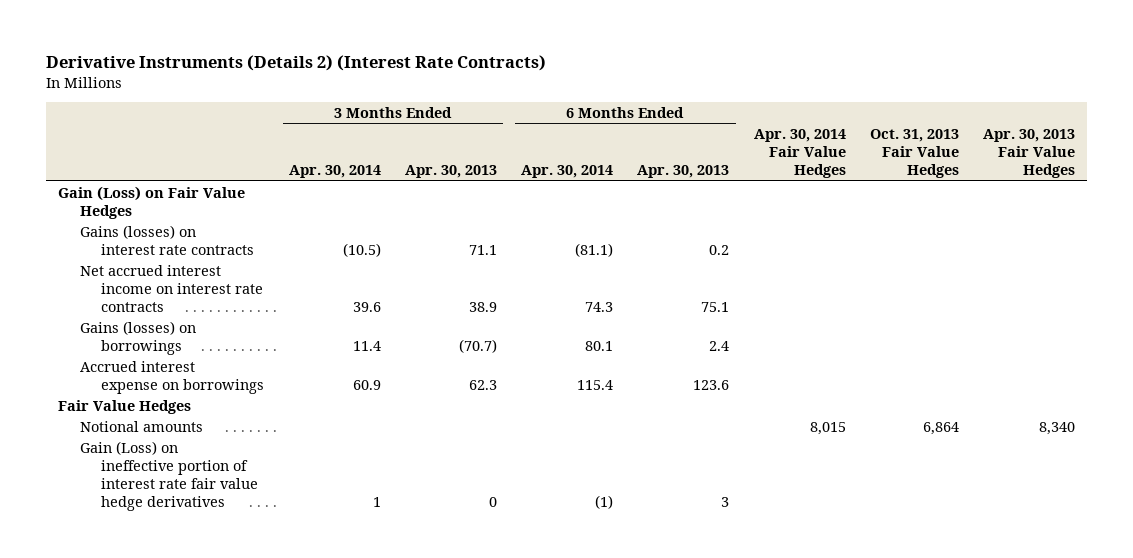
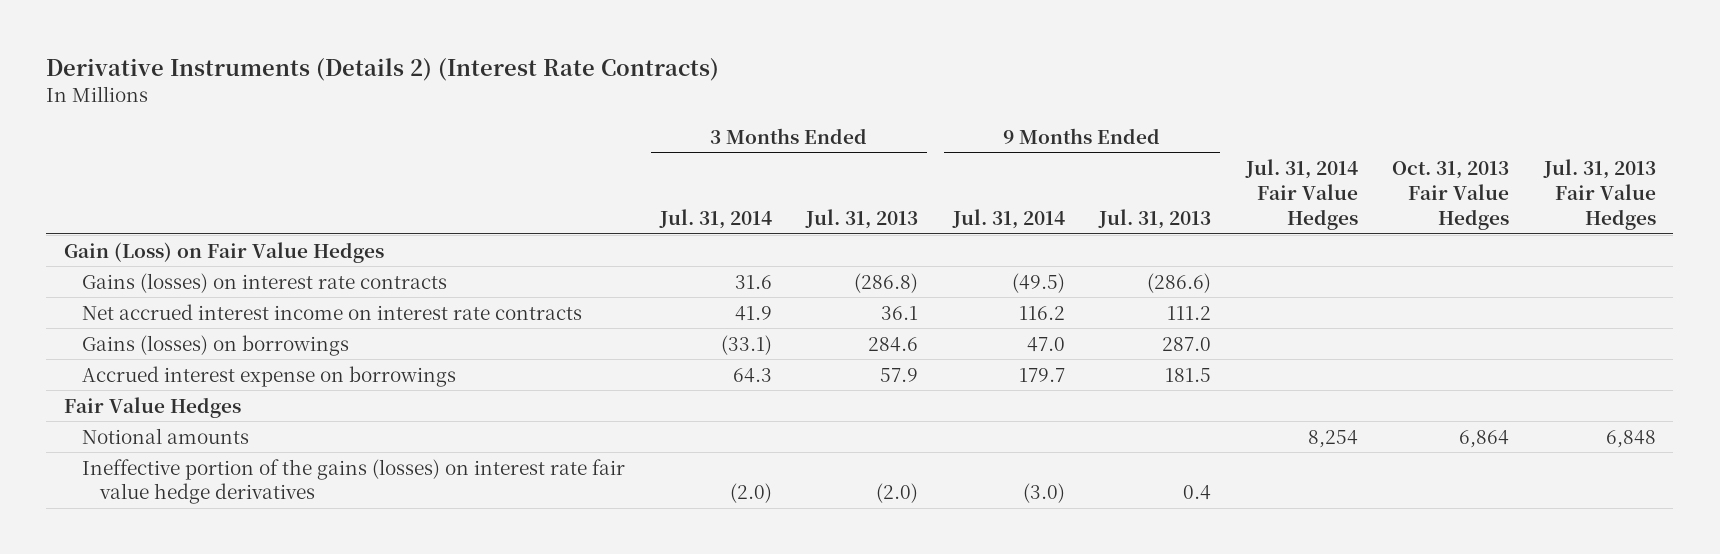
- | 3 Months Ended Apr. 30, 2014 | 3 Months Ended Apr. 30, 2013 | 6 Months Ended Apr. 30, 2014 | 6 Months Ended Apr. 30, 2013 | Apr. 30, 2014 Fair Value Hedges | Oct. 31, 2013 Fair Value Hedges | Apr. 30, 2013 Fair Value Hedges
+ | 3 Months Ended Jul. 31, 2014 | 3 Months Ended Jul. 31, 2013 | 9 Months Ended Jul. 31, 2014 | 9 Months Ended Jul. 31, 2013 | Jul. 31, 2014 Fair Value Hedges | Oct. 31, 2013 Fair Value Hedges | Jul. 31, 2013 Fair Value Hedges
- Gain (Loss) on ineffective portion of interest rate fair value hedge derivatives | 1 | 0 | (1) | 3 | | |
+ Ineffective portion of the gains (losses) on interest rate fair value hedge derivatives | (2.0) | (2.0) | (3.0) | 0.4 | | |

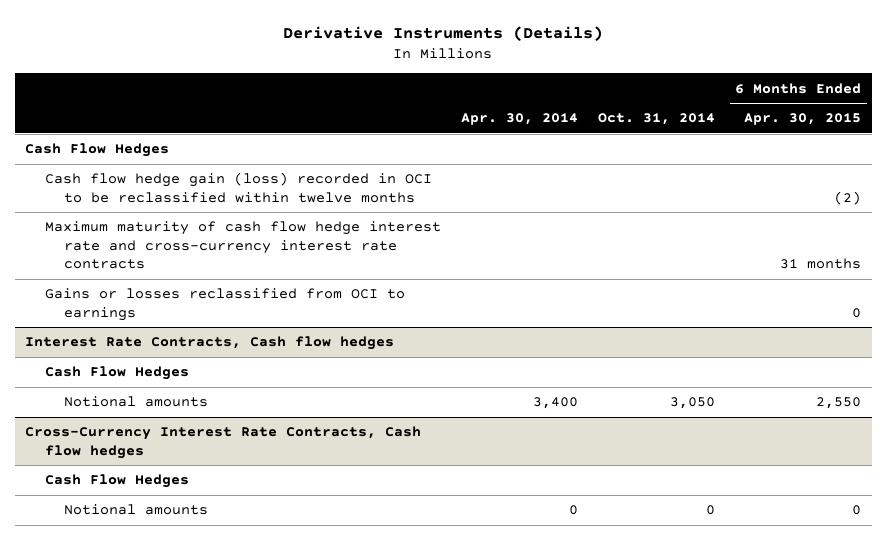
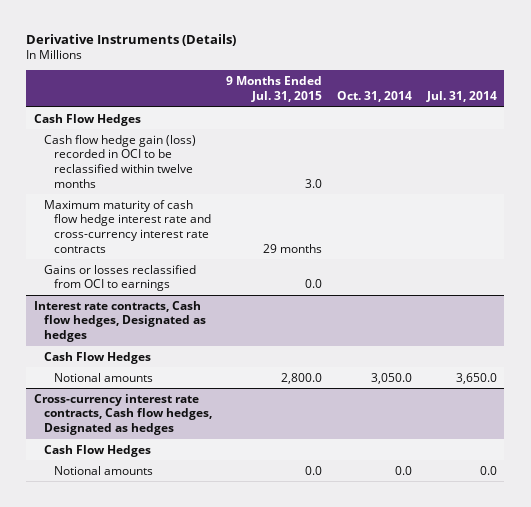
- | Apr. 30, 2014 | Oct. 31, 2014 | 6 Months Ended Apr. 30, 2015
+ | 9 Months Ended Jul. 31, 2015 | Oct. 31, 2014 | Jul. 31, 2014
- Interest Rate Contracts, Cash flow hedges
+ Interest rate contracts, Cash flow hedges, Designated as hedges
- Notional amounts | 3,400 | 3,050 | 2,550
- Cross-Currency Interest Rate Contracts, Cash flow hedges
+ Notional amounts | 2,800.0 | 3,050.0 | 3,650.0
+ Cross-currency interest rate contracts, Cash flow hedges, Designated as hedges
- Notional amounts | 0 | 0 | 0
+ Notional amounts | 0.0 | 0.0 | 0.0

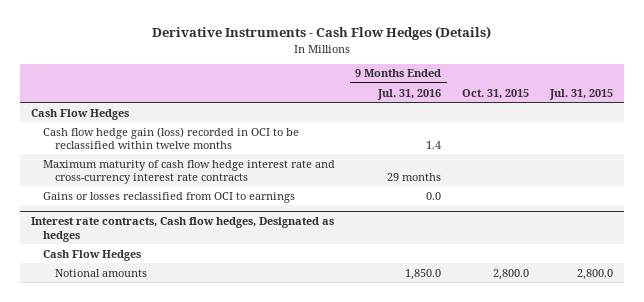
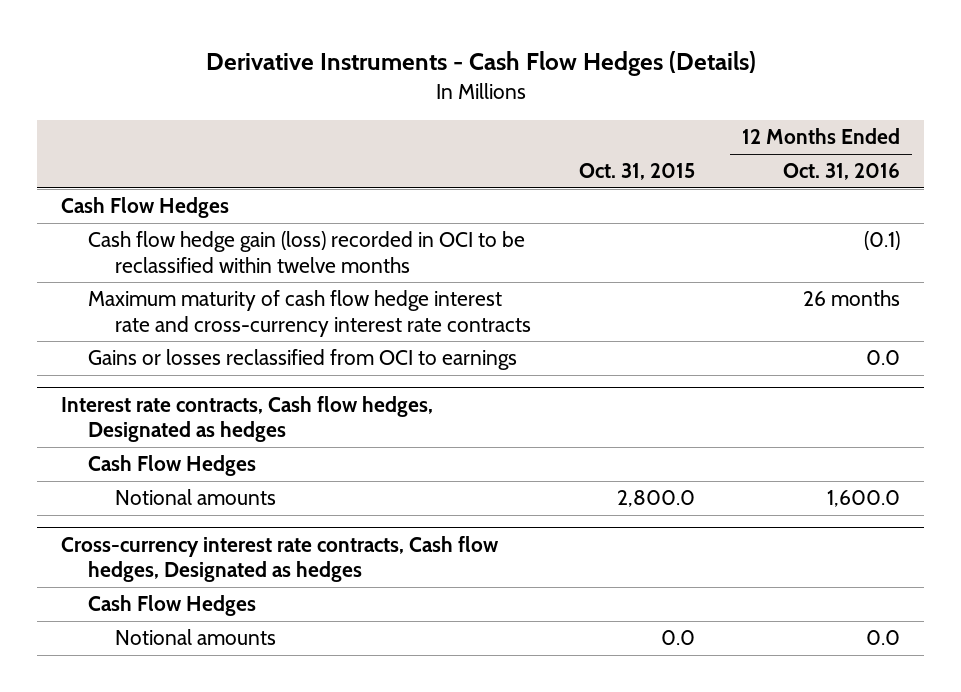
- | 9 Months Ended Jul. 31, 2016 | Oct. 31, 2015 | Jul. 31, 2015
+ | Oct. 31, 2015 | 12 Months Ended Oct. 31, 2016
+ Cross-currency interest rate contracts, Cash flow hedges, Designated as hedges
+ Cash Flow Hedges
+ Notional amounts | 0.0 | 0.0

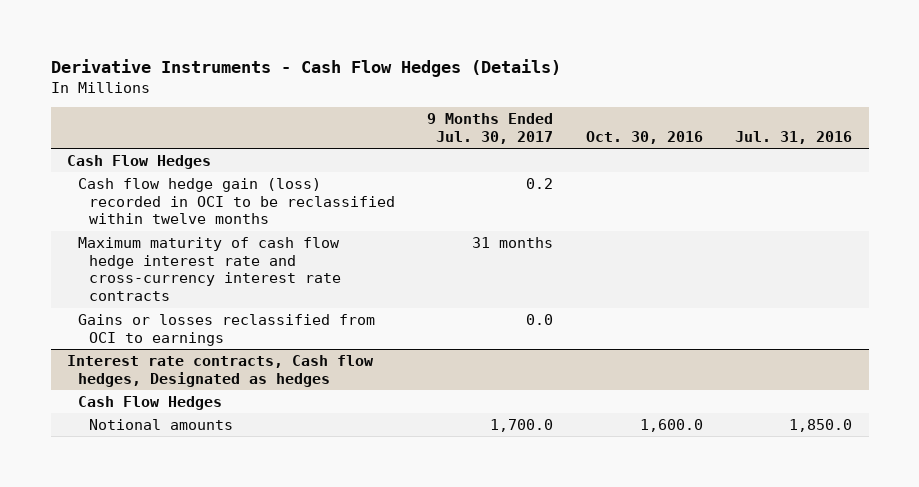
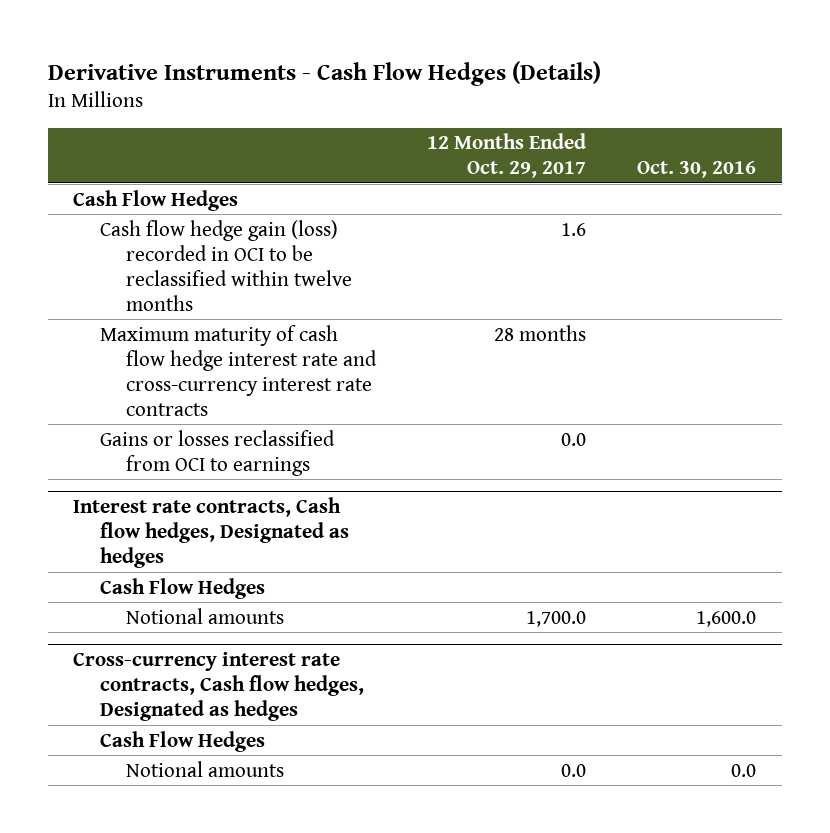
- | 9 Months Ended Jul. 30, 2017 | Oct. 30, 2016 | Jul. 31, 2016
+ | 12 Months Ended Oct. 29, 2017 | Oct. 30, 2016
+ Cross-currency interest rate contracts, Cash flow hedges, Designated as hedges
+ Cash Flow Hedges
+ Notional amounts | 0.0 | 0.0

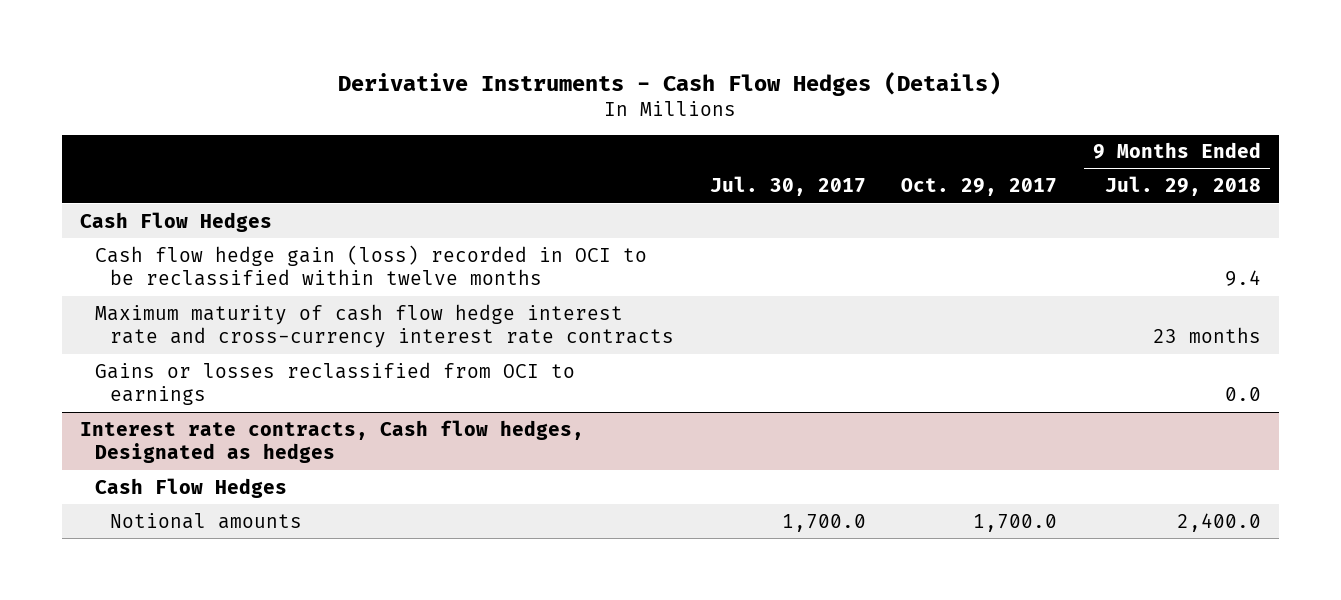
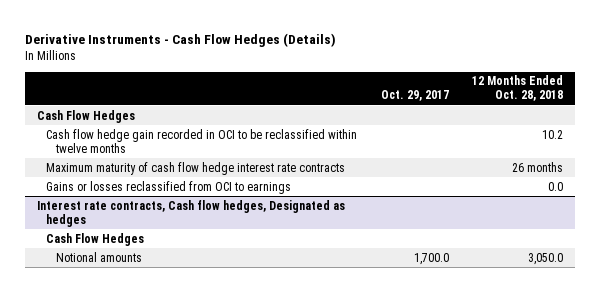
- | Jul. 30, 2017 | Oct. 29, 2017 | 9 Months Ended Jul. 29, 2018
+ | Oct. 29, 2017 | 12 Months Ended Oct. 28, 2018
- Cash flow hedge gain (loss) recorded in OCI to be reclassified within twelve months | | | 9.4
- Maximum maturity of cash flow hedge interest rate and cross-currency interest rate contracts | | | 23 months
+ Cash flow hedge gain recorded in OCI to be reclassified within twelve months | | 10.2
+ Maximum maturity of cash flow hedge interest rate contracts | | 26 months

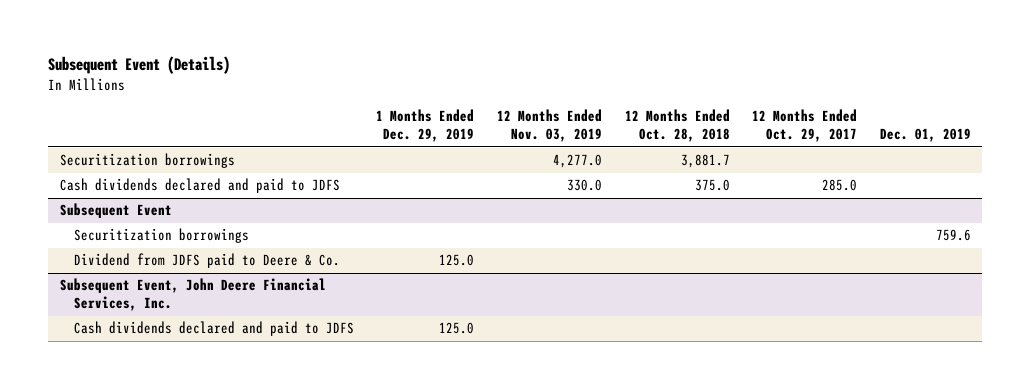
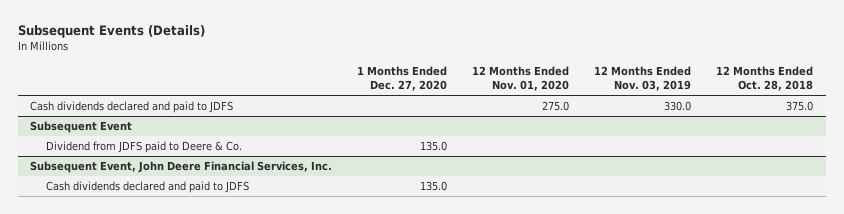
- Subsequent Event (Details)
+ Subsequent Events (Details)
- | 1 Months Ended Dec. 29, 2019 | 12 Months Ended Nov. 03, 2019 | 12 Months Ended Oct. 28, 2018 | 12 Months Ended Oct. 29, 2017 | Dec. 01, 2019
+ | 1 Months Ended Dec. 27, 2020 | 12 Months Ended Nov. 01, 2020 | 12 Months Ended Nov. 03, 2019 | 12 Months Ended Oct. 28, 2018
- Securitization borrowings | | 4,277.0 | 3,881.7 | |
@ Subsequent Event
- Securitization borrowings | | | | | 759.6

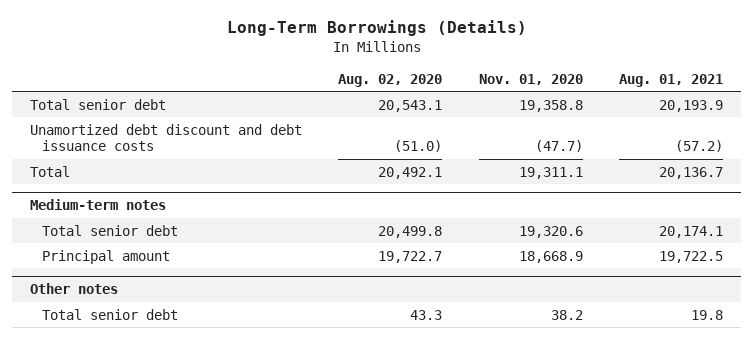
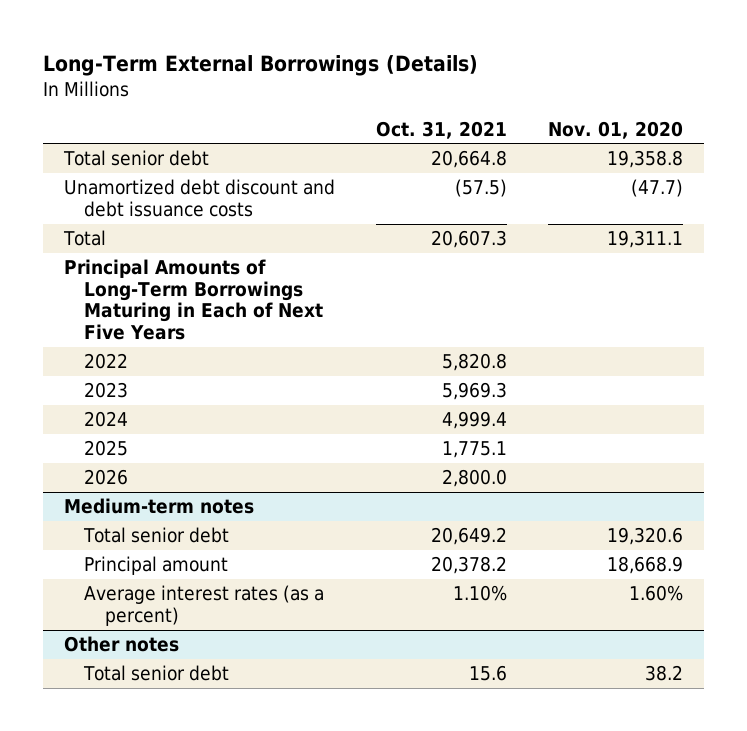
- Long-Term Borrowings (Details)
+ Long-Term External Borrowings (Details)
- | Aug. 02, 2020 | Nov. 01, 2020 | Aug. 01, 2021
+ | Oct. 31, 2021 | Nov. 01, 2020
+ Principal Amounts of Long-Term Borrowings Maturing in Each of Next Five Years
+ 2022 | 5,820.8 |
+ 2023 | 5,969.3 |
+ 2024 | 4,999.4 |
+ 2025 | 1,775.1 |
+ 2026 | 2,800.0 |
@ Medium-term notes
+ Average interest rates (as a percent) | 1.10% | 1.60%

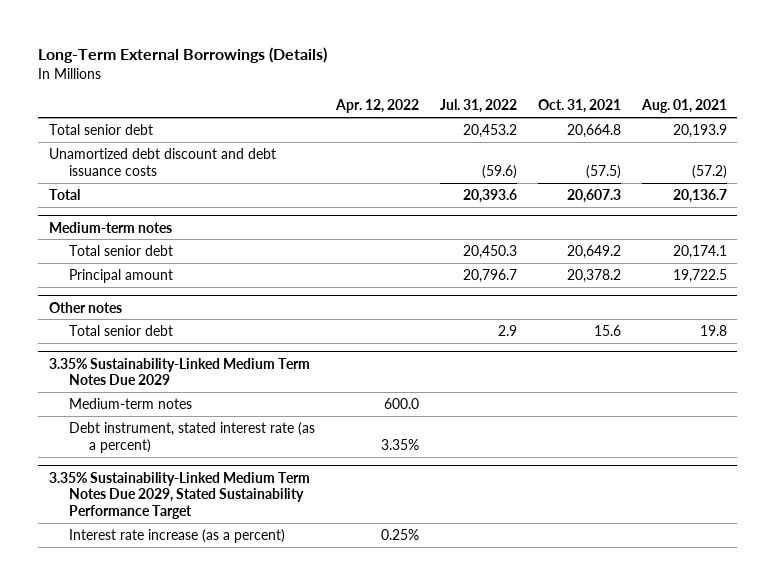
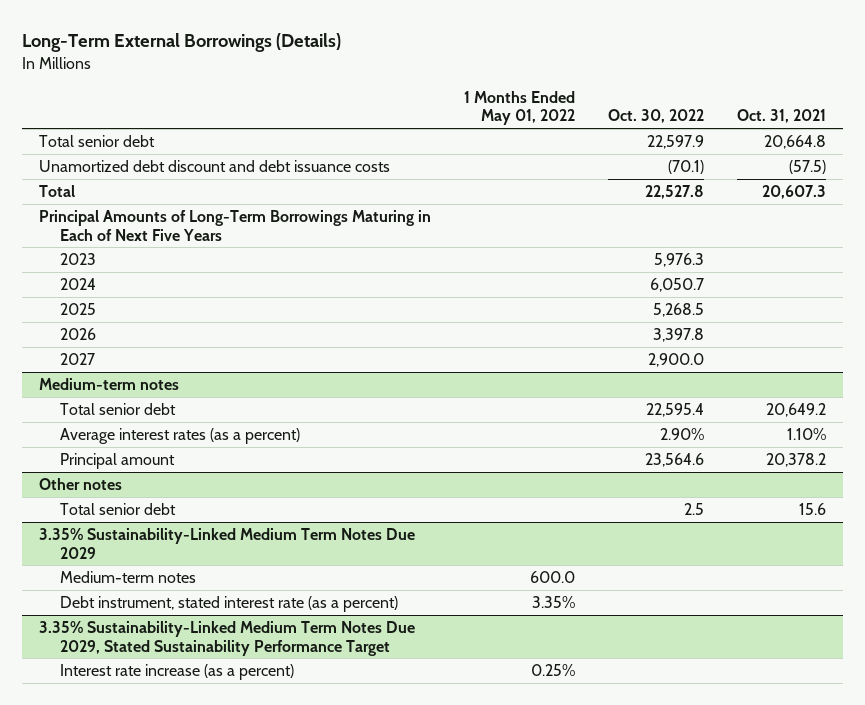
- | Apr. 12, 2022 | Jul. 31, 2022 | Oct. 31, 2021 | Aug. 01, 2021
+ | 1 Months Ended May 01, 2022 | Oct. 30, 2022 | Oct. 31, 2021
+ Principal Amounts of Long-Term Borrowings Maturing in Each of Next Five Years
+ 2023 | | 5,976.3 |
+ 2024 | | 6,050.7 |
+ 2025 | | 5,268.5 |
+ 2026 | | 3,397.8 |
+ 2027 | | 2,900.0 |
@ Medium-term notes
+ Average interest rates (as a percent) | | 2.90% | 1.10%

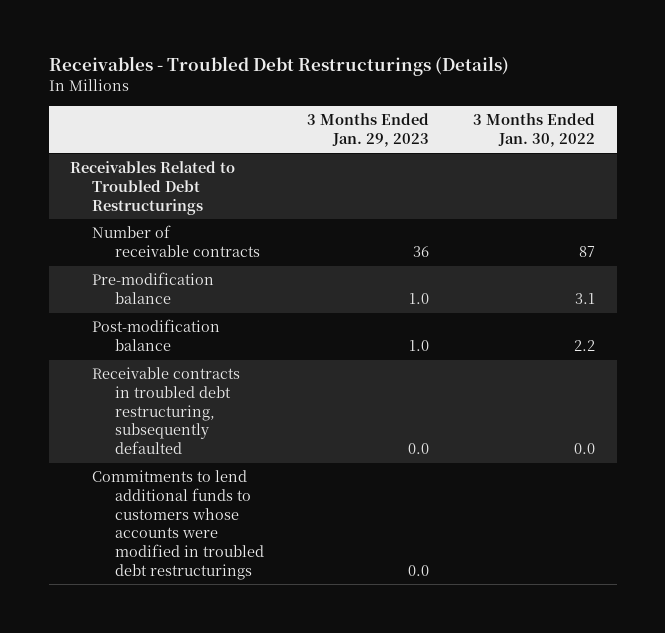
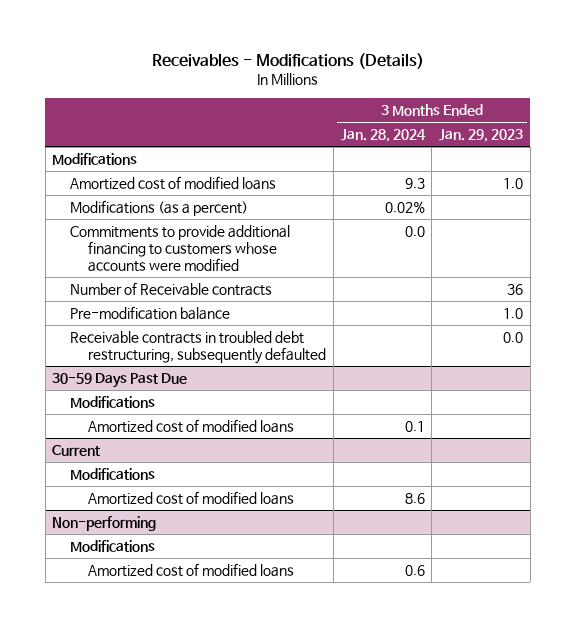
- Receivables - Troubled Debt Restructurings (Details)
+ Receivables - Modifications (Details)
- | 3 Months Ended Jan. 29, 2023 | 3 Months Ended Jan. 30, 2022
+ | 3 Months Ended Jan. 28, 2024 | 3 Months Ended Jan. 29, 2023
- Receivables Related to Troubled Debt Restructurings
- Number of receivable contracts | 36 | 87
+ Modifications
+ Amortized cost of modified loans | 9.3 | 1.0
+ Modifications (as a percent) | 0.02% |
+ Commitments to provide additional financing to customers whose accounts were modified | 0.0 |
+ Number of Receivable contracts | | 36
- Post-modification balance | 1.0 | 2.2
- Commitments to lend additional funds to customers whose accounts were modified in troubled debt restructurings | 0.0 |
+ 30-59 Days Past Due
+ Modifications
+ Amortized cost of modified loans | 0.1 |
+ Current
+ Modifications
+ Amortized cost of modified loans | 8.6 |
+ Non-performing
+ Modifications
+ Amortized cost of modified loans | 0.6 |

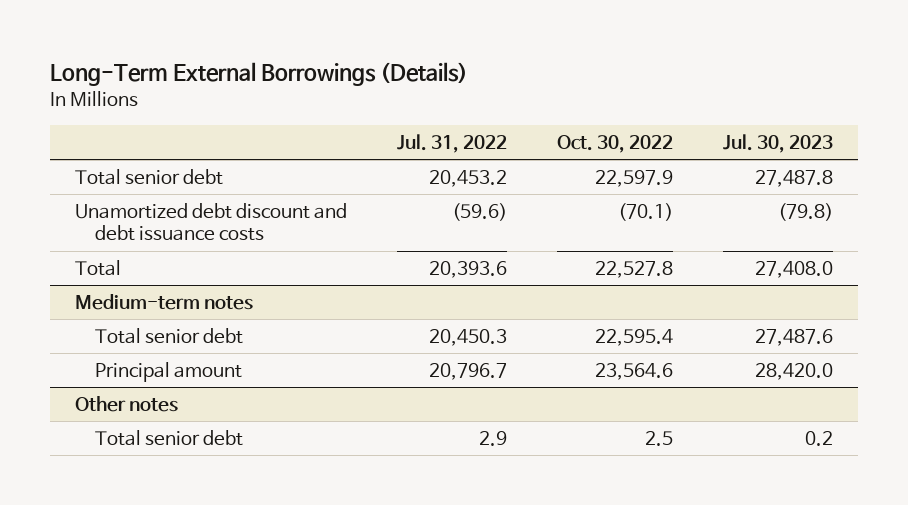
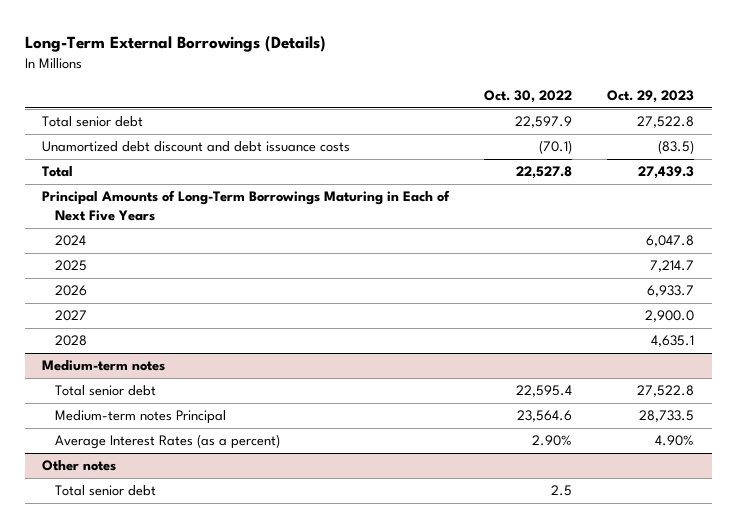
- | Jul. 31, 2022 | Oct. 30, 2022 | Jul. 30, 2023
+ | Oct. 30, 2022 | Oct. 29, 2023
+ Principal Amounts of Long-Term Borrowings Maturing in Each of Next Five Years
+ 2024 | | 6,047.8
+ 2025 | | 7,214.7
+ 2026 | | 6,933.7
+ 2027 | | 2,900.0
+ 2028 | | 4,635.1
@ Medium-term notes
- Principal amount | 20,796.7 | 23,564.6 | 28,420.0
+ Medium-term notes Principal | 23,564.6 | 28,733.5
+ Average Interest Rates (as a percent) | 2.90% | 4.90%

